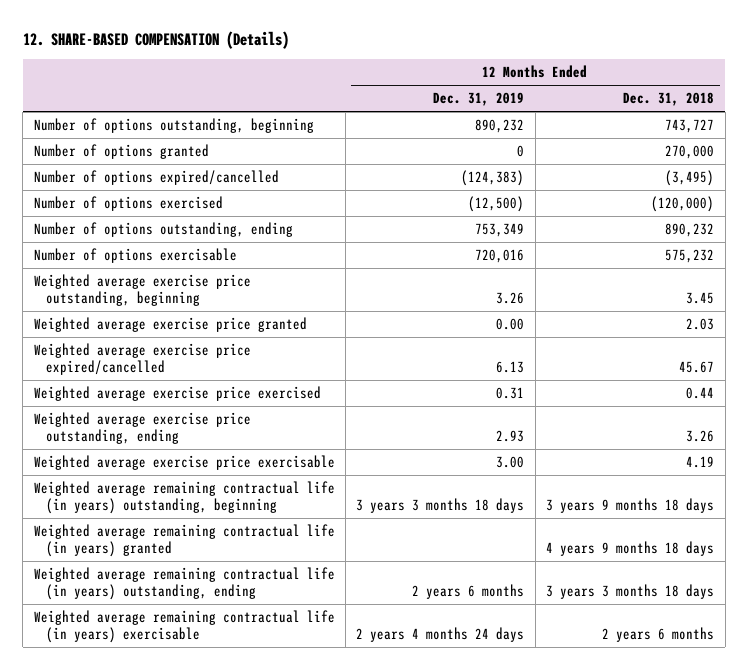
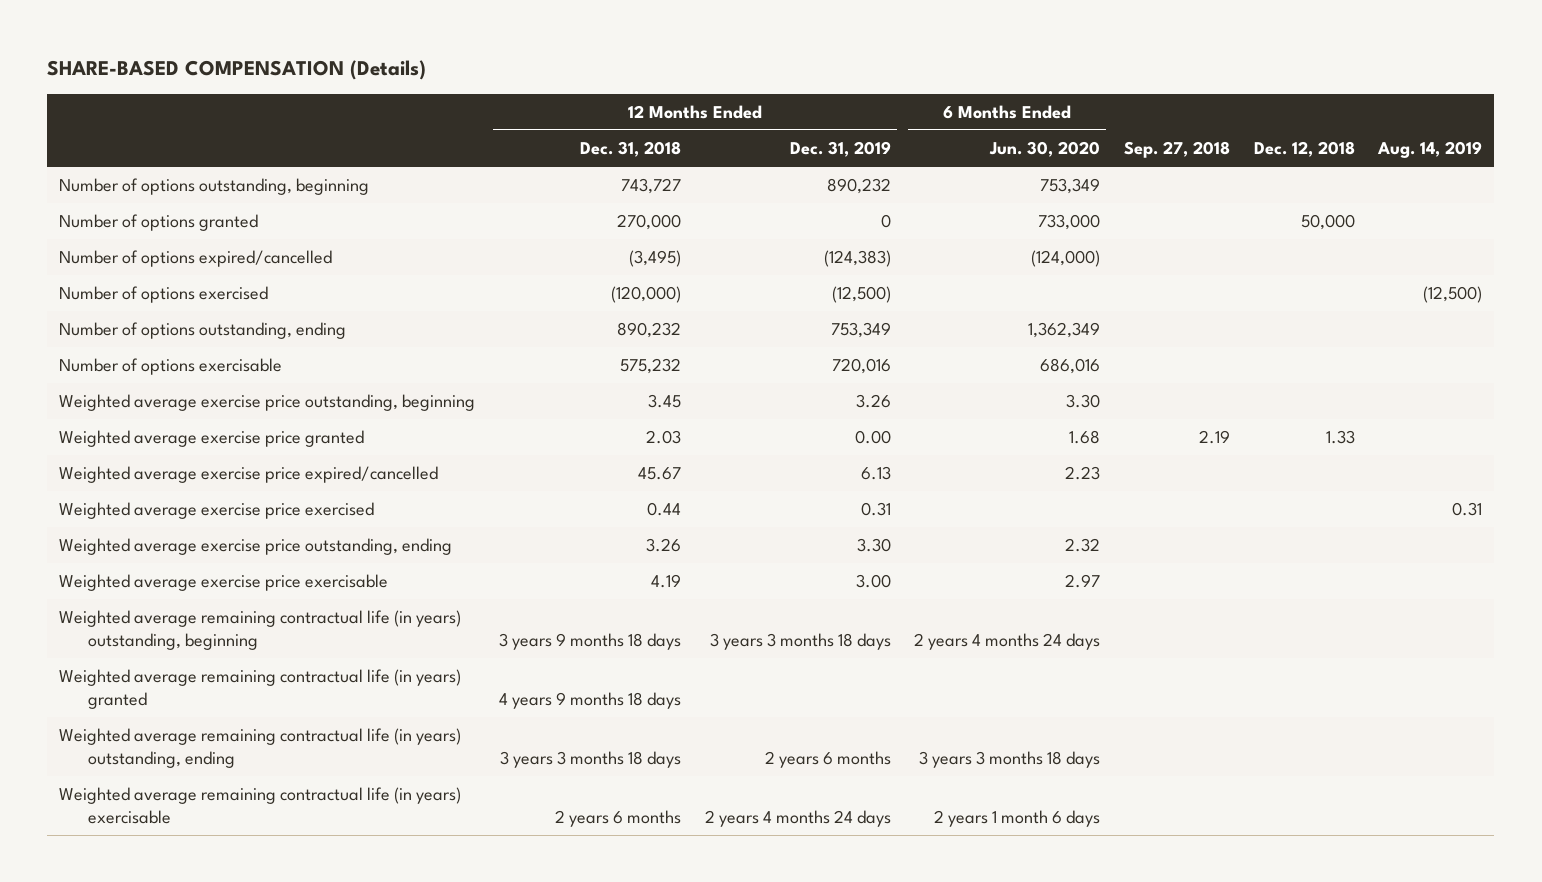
- 12. SHARE-BASED COMPENSATION (Details)
+ SHARE-BASED COMPENSATION (Details)
- | 12 Months Ended Dec. 31, 2019 | 12 Months Ended Dec. 31, 2018
+ | 12 Months Ended Dec. 31, 2018 | 12 Months Ended Dec. 31, 2019 | 6 Months Ended Jun. 30, 2020 | Sep. 27, 2018 | Dec. 12, 2018 | Aug. 14, 2019
- Weighted average exercise price outstanding, ending | 2.93 | 3.26
+ Weighted average exercise price outstanding, ending | 3.26 | 3.30 | 2.32 | | |

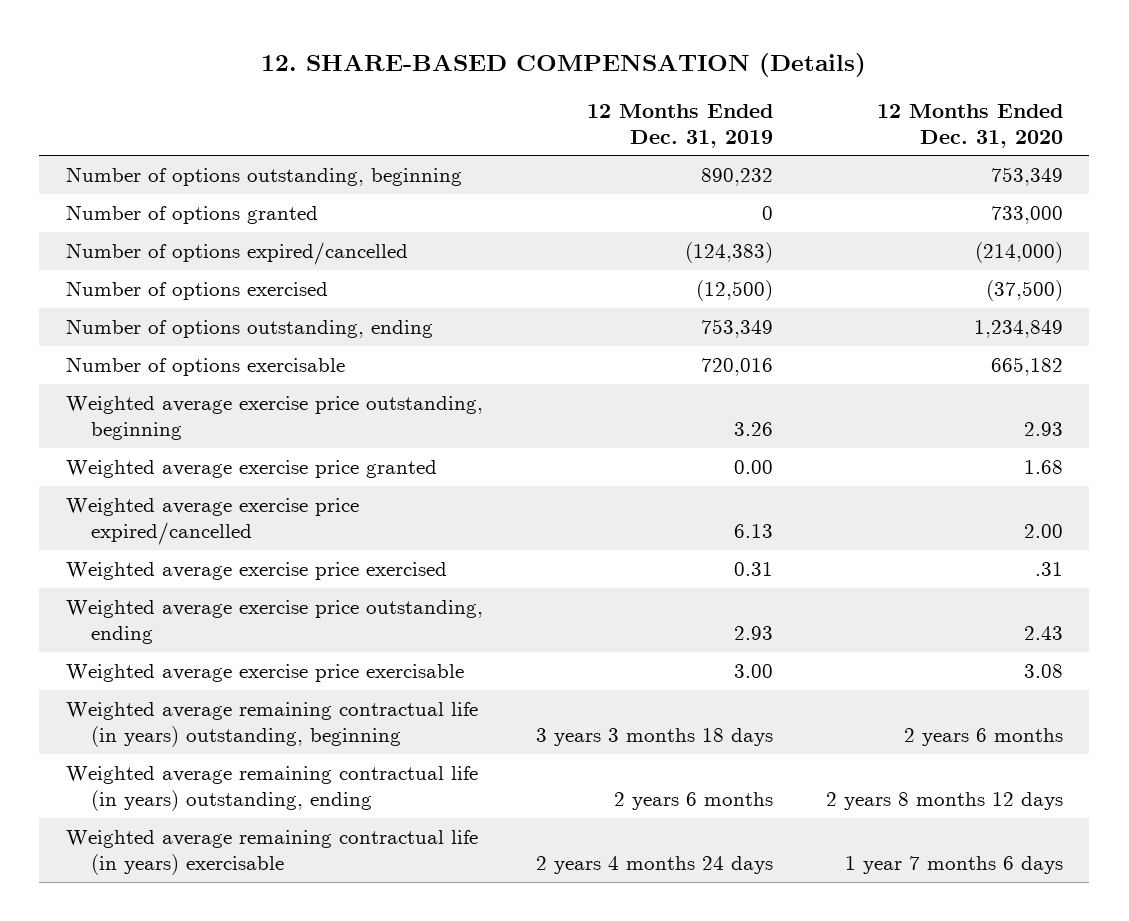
- SHARE-BASED COMPENSATION (Details)
+ 12. SHARE-BASED COMPENSATION (Details)
- | 12 Months Ended Dec. 31, 2018 | 12 Months Ended Dec. 31, 2019 | 6 Months Ended Jun. 30, 2020 | Sep. 27, 2018 | Dec. 12, 2018 | Aug. 14, 2019
+ | 12 Months Ended Dec. 31, 2019 | 12 Months Ended Dec. 31, 2020
- Weighted average exercise price outstanding, ending | 3.26 | 3.30 | 2.32 | | |
+ Weighted average exercise price outstanding, ending | 2.93 | 2.43
- Weighted average remaining contractual life (in years) granted | 4 years 9 months 18 days | | | | |

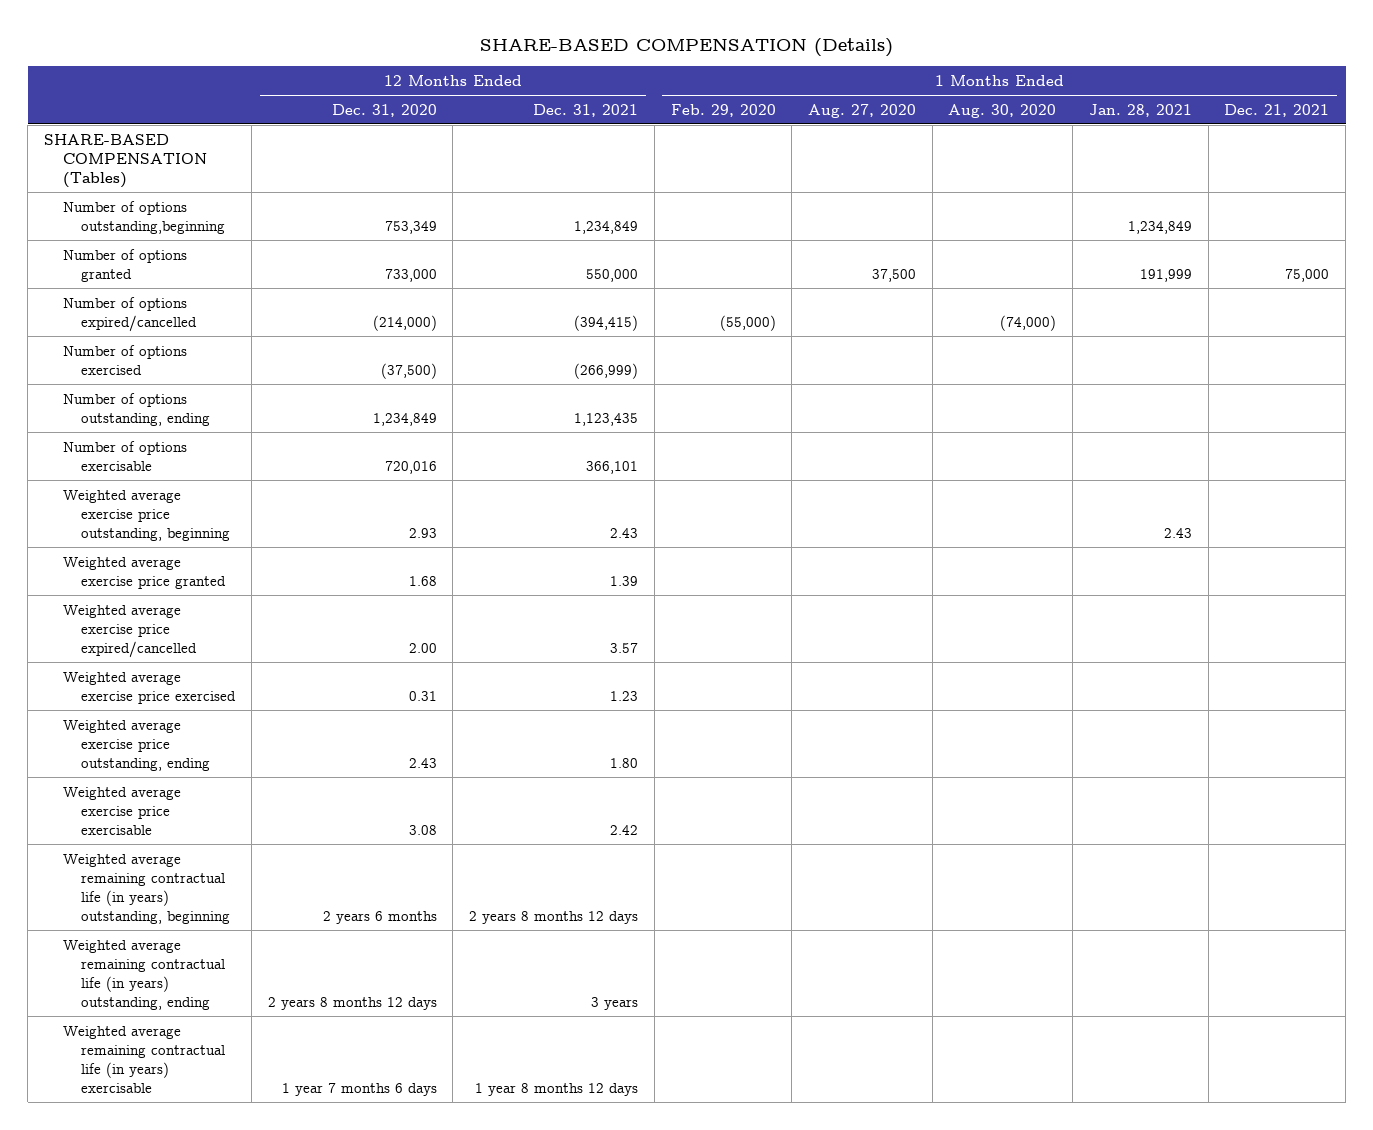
- 12. SHARE-BASED COMPENSATION (Details)
+ SHARE-BASED COMPENSATION (Details)
- | 12 Months Ended Dec. 31, 2019 | 12 Months Ended Dec. 31, 2020
+ | 12 Months Ended Dec. 31, 2020 | 12 Months Ended Dec. 31, 2021 | 1 Months Ended Feb. 29, 2020 | 1 Months Ended Aug. 27, 2020 | 1 Months Ended Aug. 30, 2020 | 1 Months Ended Jan. 28, 2021 | 1 Months Ended Dec. 21, 2021
- Number of options outstanding, beginning | 890,232 | 753,349
+ SHARE-BASED COMPENSATION (Tables)
+ Number of options outstanding,beginning | 753,349 | 1,234,849 | | | | 1,234,849 |
- Number of options exercisable | 720,016 | 665,182
+ Number of options exercisable | 720,016 | 366,101 | | | | |
- Weighted average exercise price exercised | 0.31 | .31
+ Weighted average exercise price exercised | 0.31 | 1.23 | | | | |

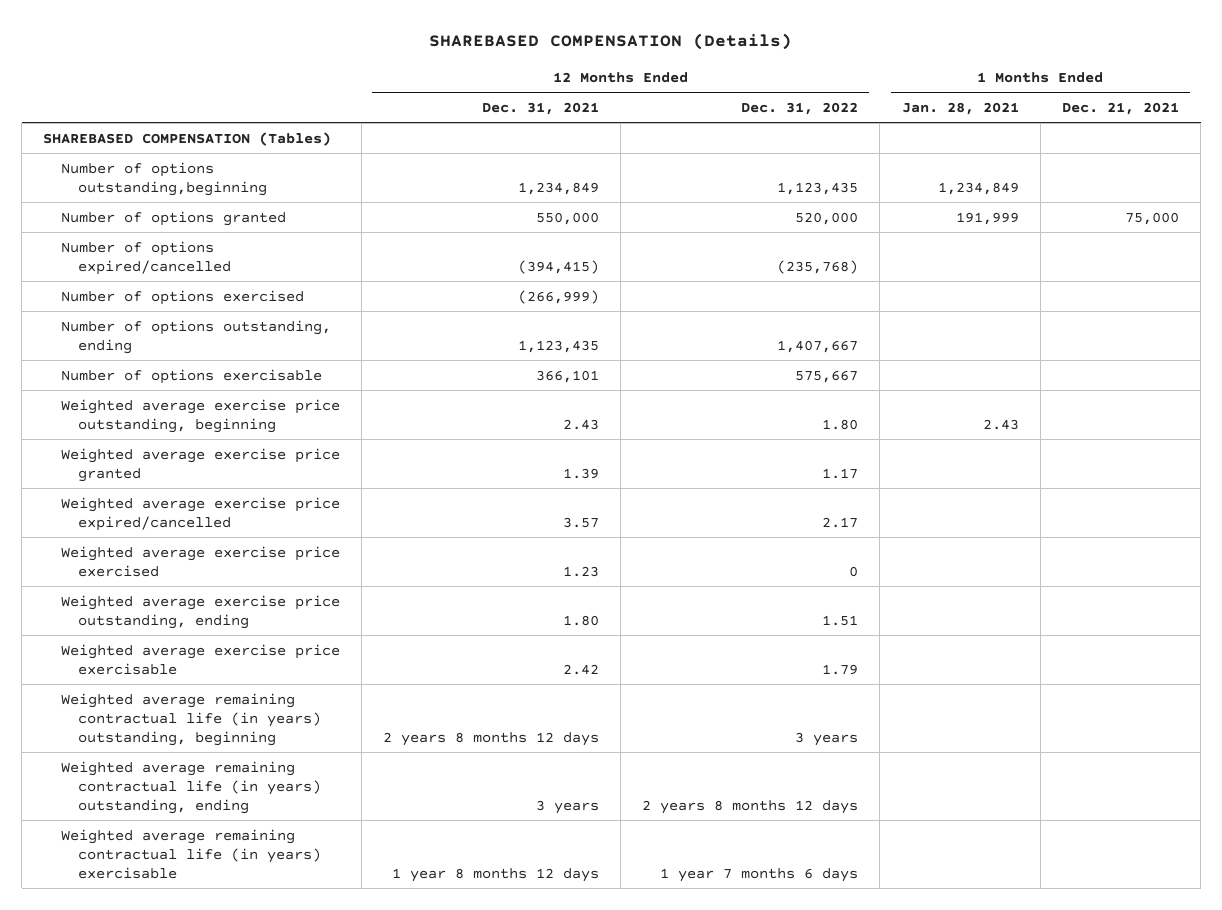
- SHARE-BASED COMPENSATION (Details)
+ SHAREBASED COMPENSATION (Details)
- | 12 Months Ended Dec. 31, 2020 | 12 Months Ended Dec. 31, 2021 | 1 Months Ended Feb. 29, 2020 | 1 Months Ended Aug. 27, 2020 | 1 Months Ended Aug. 30, 2020 | 1 Months Ended Jan. 28, 2021 | 1 Months Ended Dec. 21, 2021
+ | 12 Months Ended Dec. 31, 2021 | 12 Months Ended Dec. 31, 2022 | 1 Months Ended Jan. 28, 2021 | 1 Months Ended Dec. 21, 2021
- SHARE-BASED COMPENSATION (Tables)
+ SHAREBASED COMPENSATION (Tables)

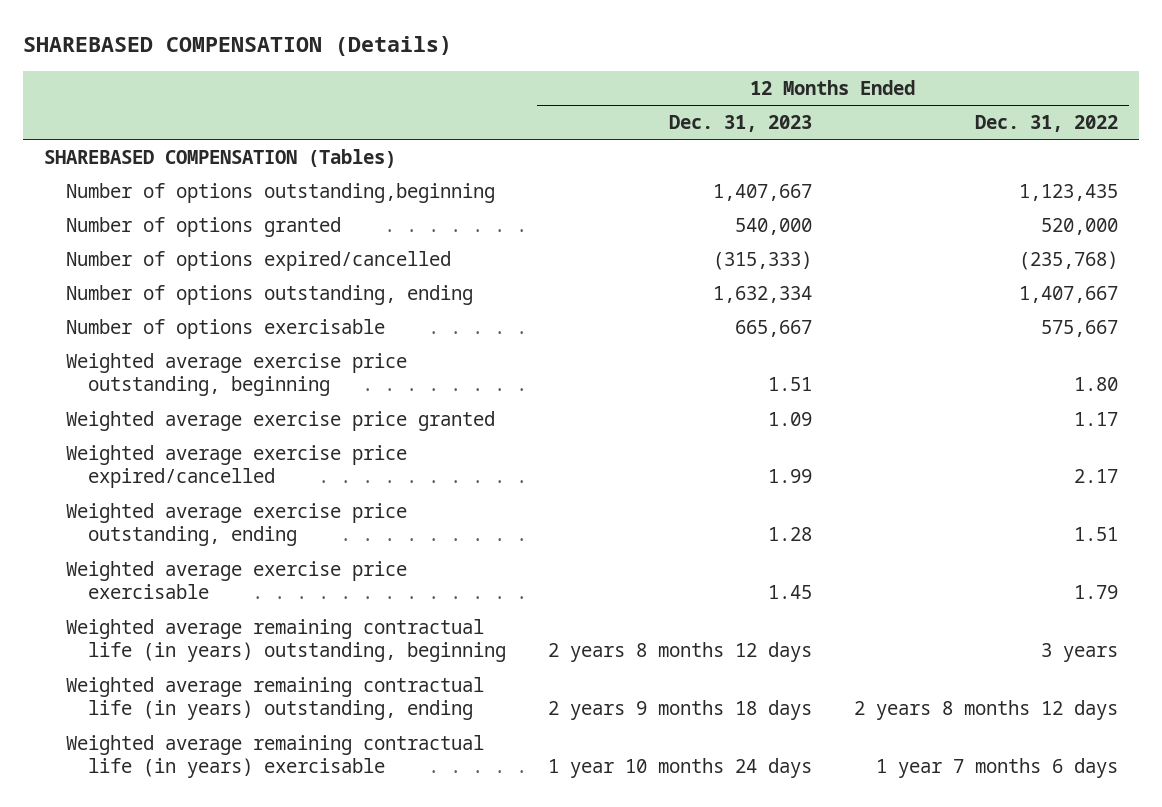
- | 12 Months Ended Dec. 31, 2021 | 12 Months Ended Dec. 31, 2022 | 1 Months Ended Jan. 28, 2021 | 1 Months Ended Dec. 21, 2021
+ | 12 Months Ended Dec. 31, 2023 | 12 Months Ended Dec. 31, 2022
- Number of options exercised | (266,999) | | |
- Weighted average exercise price exercised | 1.23 | 0 | |

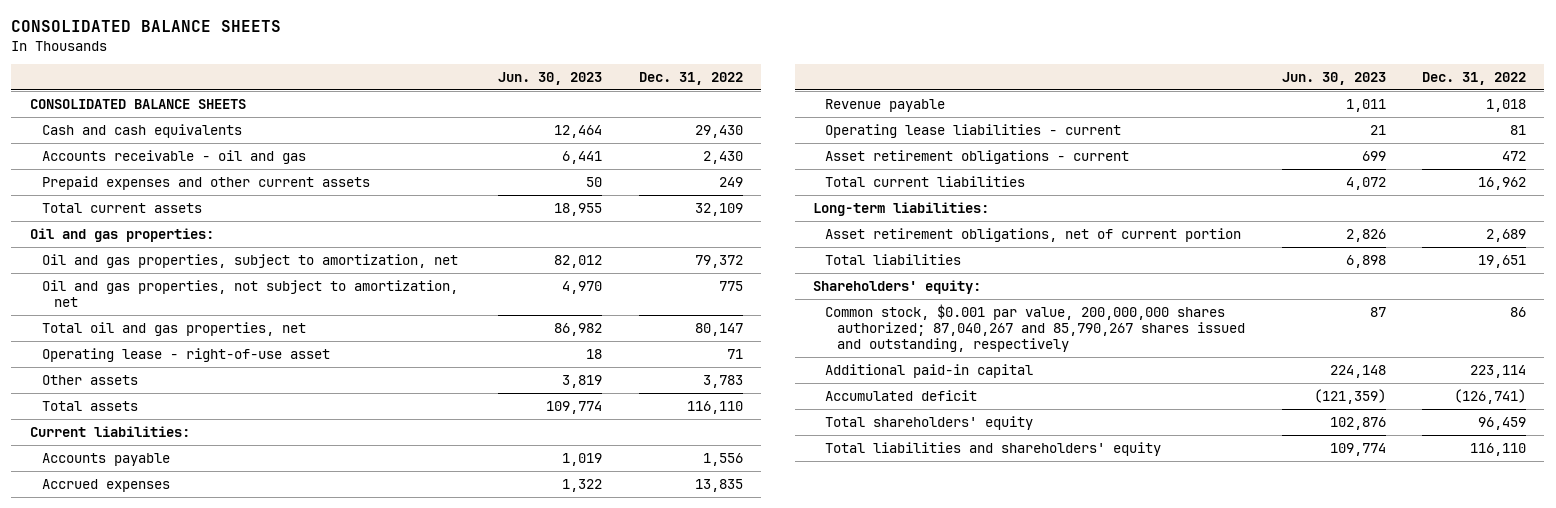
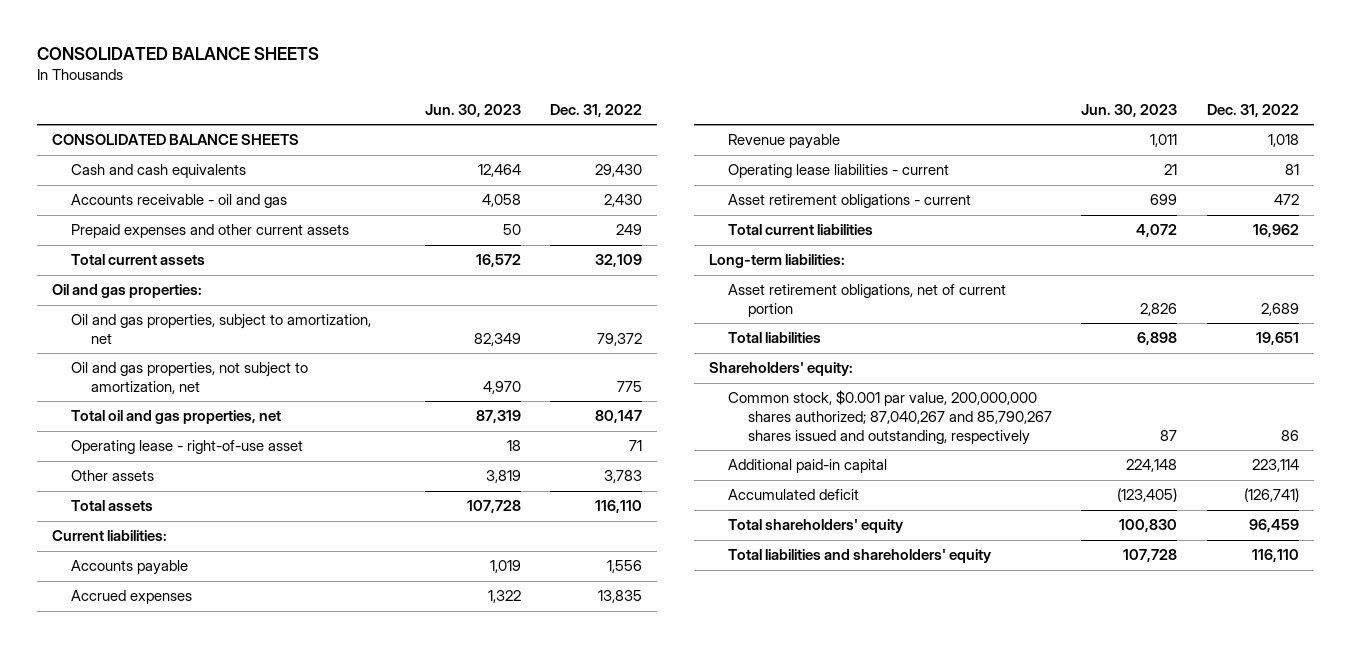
- Accounts receivable - oil and gas | 6,441 | 2,430
+ Accounts receivable - oil and gas | 4,058 | 2,430
- Total current assets | 18,955 | 32,109
+ Total current assets | 16,572 | 32,109
- Oil and gas properties, subject to amortization, net | 82,012 | 79,372
+ Oil and gas properties, subject to amortization, net | 82,349 | 79,372
- Total oil and gas properties, net | 86,982 | 80,147
+ Total oil and gas properties, net | 87,319 | 80,147
- Total assets | 109,774 | 116,110
+ Total assets | 107,728 | 116,110
- Accumulated deficit | (121,359) | (126,741)
- Total shareholders' equity | 102,876 | 96,459
- Total liabilities and shareholders' equity | 109,774 | 116,110
+ Accumulated deficit | (123,405) | (126,741)
+ Total shareholders' equity | 100,830 | 96,459
+ Total liabilities and shareholders' equity | 107,728 | 116,110

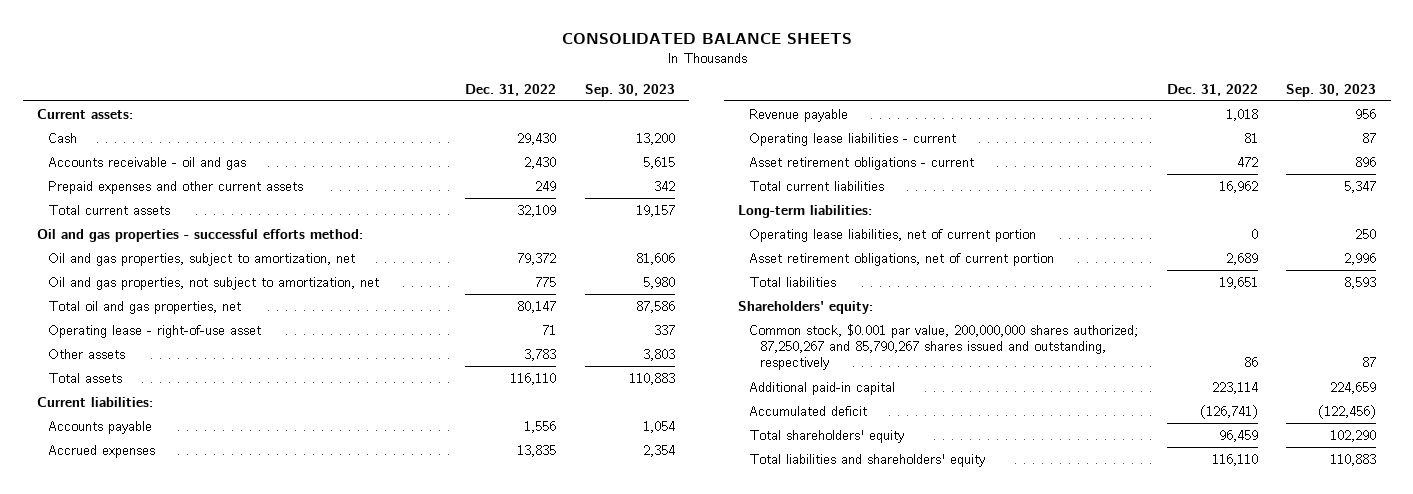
- | Jun. 30, 2023 | Dec. 31, 2022
+ | Dec. 31, 2022 | Sep. 30, 2023
- CONSOLIDATED BALANCE SHEETS
- Cash and cash equivalents | 12,464 | 29,430
+ Current assets:
+ Cash | 29,430 | 13,200
- Oil and gas properties:
+ Oil and gas properties - successful efforts method:
+ Operating lease liabilities, net of current portion | 0 | 250
- Common stock, $0.001 par value, 200,000,000 shares authorized; 87,040,267 and 85,790,267 shares issued and outstanding, respectively | 87 | 86
+ Common stock, $0.001 par value, 200,000,000 shares authorized; 87,250,267 and 85,790,267 shares issued and outstanding, respectively | 86 | 87

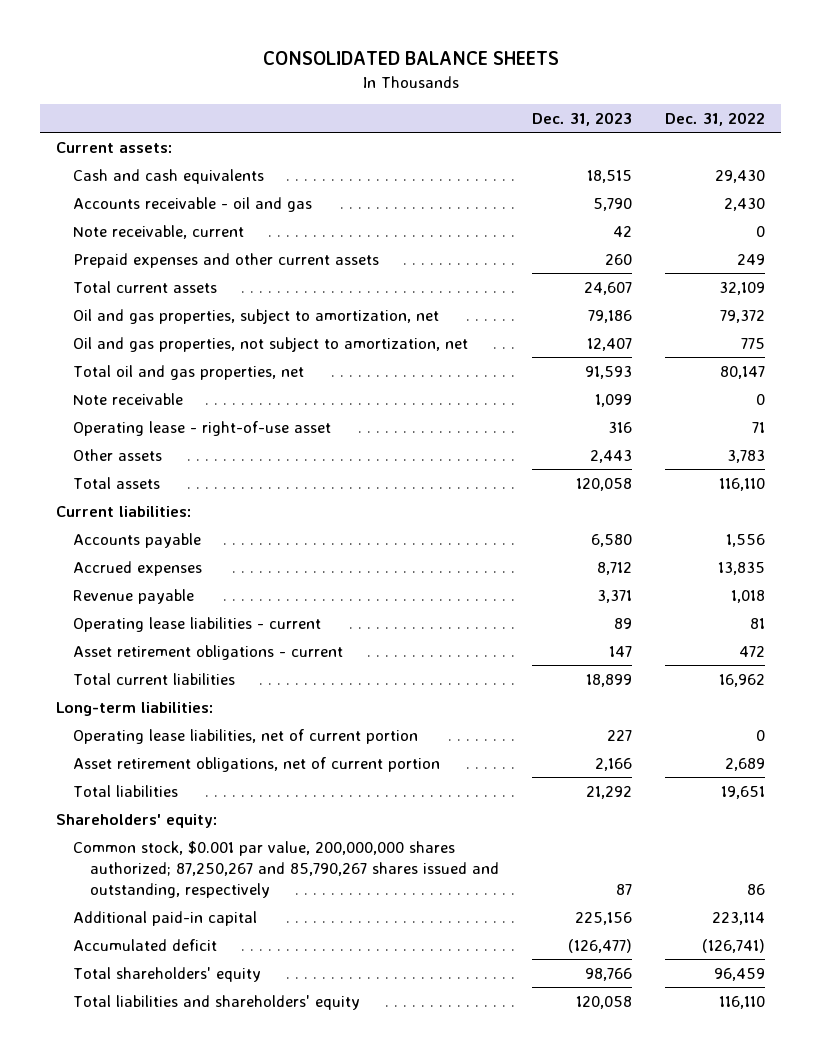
- | Dec. 31, 2022 | Sep. 30, 2023
+ | Dec. 31, 2023 | Dec. 31, 2022
- Cash | 29,430 | 13,200
+ Cash and cash equivalents | 18,515 | 29,430
+ Note receivable, current | 42 | 0
- Oil and gas properties - successful efforts method:
+ Note receivable | 1,099 | 0

